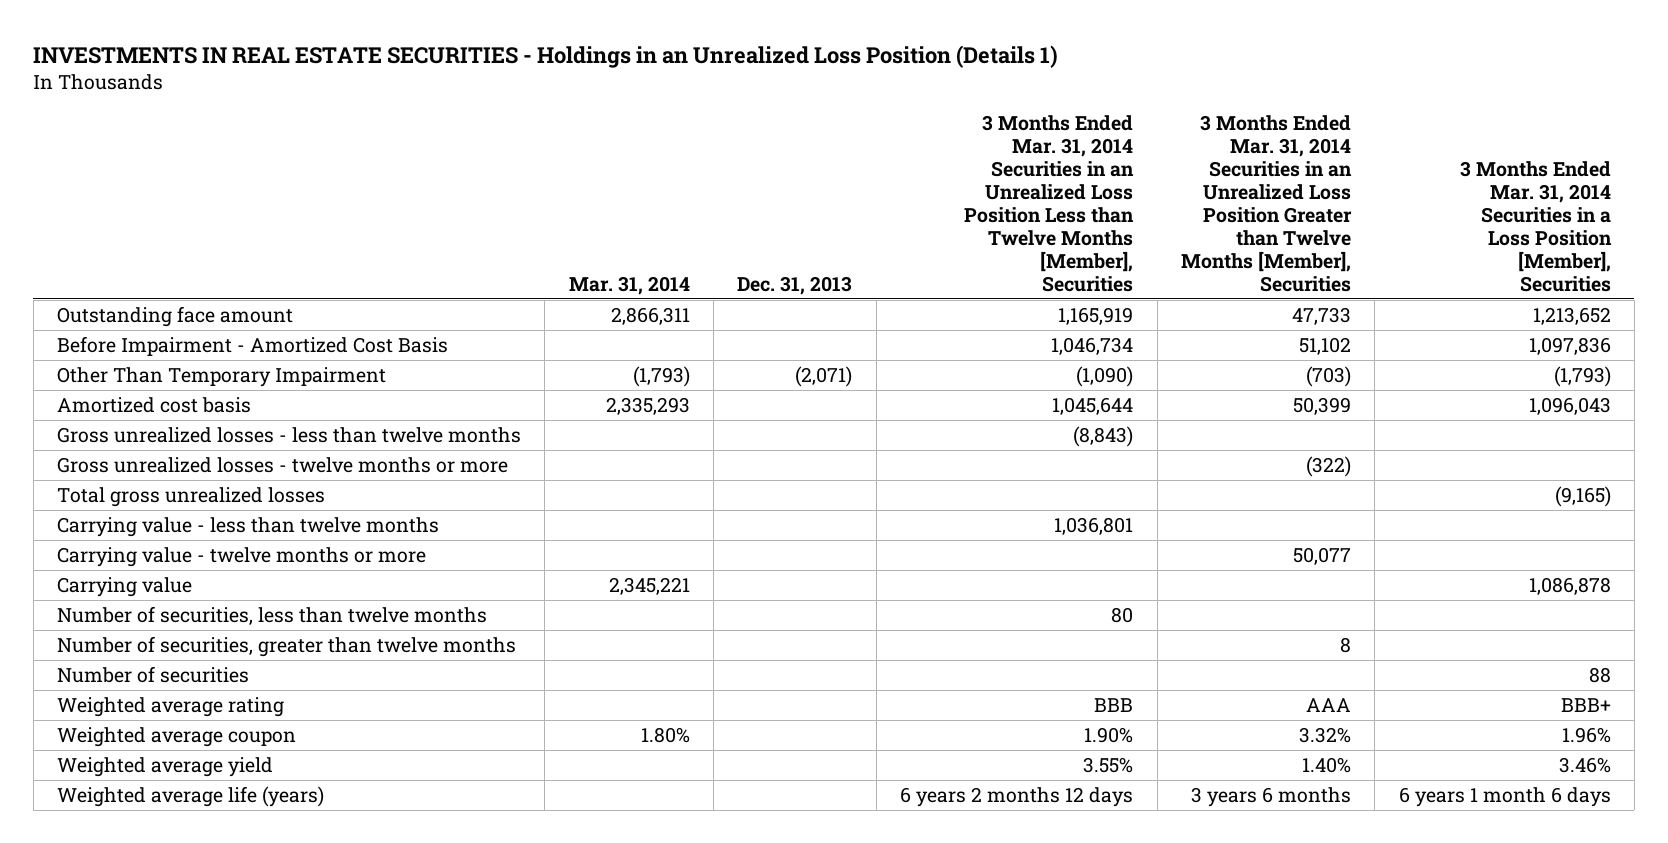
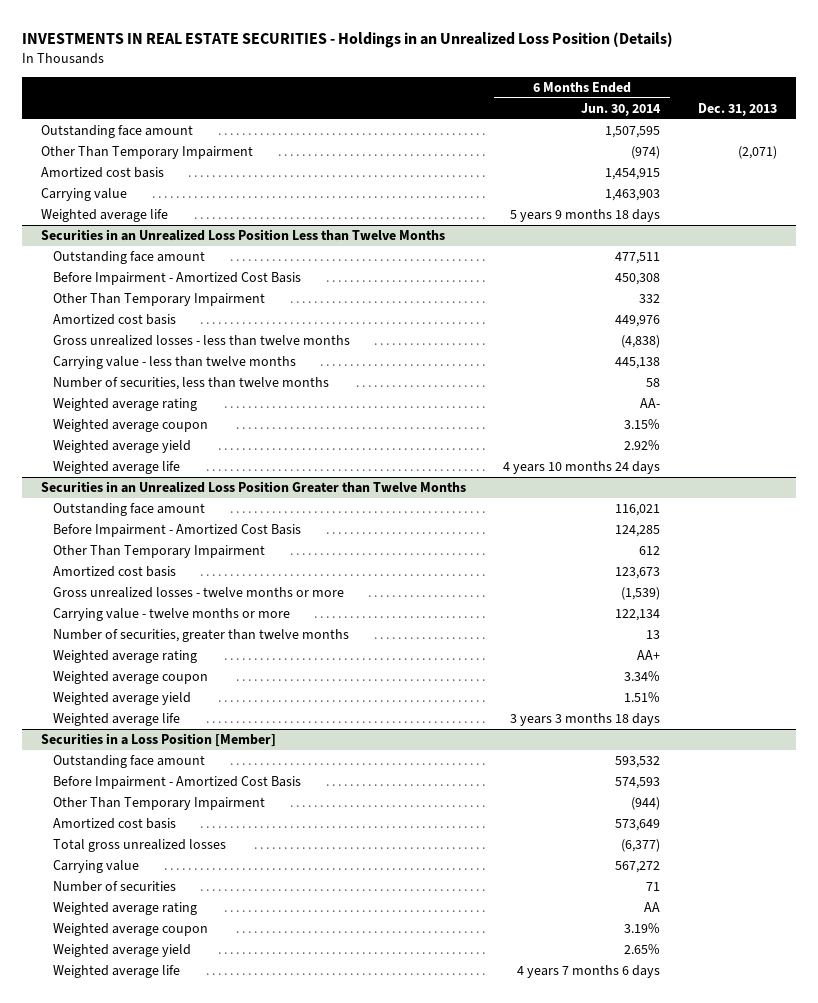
- INVESTMENTS IN REAL ESTATE SECURITIES - Holdings in an Unrealized Loss Position (Details 1)
+ INVESTMENTS IN REAL ESTATE SECURITIES - Holdings in an Unrealized Loss Position (Details)
- | Mar. 31, 2014 | Dec. 31, 2013 | 3 Months Ended Mar. 31, 2014 Securities in an Unrealized Loss Position Less than Twelve Months [Member], Securities | 3 Months Ended Mar. 31, 2014 Securities in an Unrealized Loss Position Greater than Twelve Months [Member], Securities | 3 Months Ended Mar. 31, 2014 Securities in a Loss Position [Member], Securities
+ | 6 Months Ended Jun. 30, 2014 | Dec. 31, 2013
- Before Impairment - Amortized Cost Basis | | | 1,046,734 | 51,102 | 1,097,836
- Gross unrealized losses - less than twelve months | | | (8,843) | |
- Gross unrealized losses - twelve months or more | | | | (322) |
- Total gross unrealized losses | | | | | (9,165)
- Carrying value - less than twelve months | | | 1,036,801 | |
- Carrying value - twelve months or more | | | | 50,077 |
- Number of securities, less than twelve months | | | 80 | |
- Number of securities, greater than twelve months | | | | 8 |
- Number of securities | | | | | 88
- Weighted average rating | | | BBB | AAA | BBB+
- Weighted average coupon | 1.80% | | 1.90% | 3.32% | 1.96%
- Weighted average yield | | | 3.55% | 1.40% | 3.46%
- Weighted average life (years) | | | 6 years 2 months 12 days | 3 years 6 months | 6 years 1 month 6 days
+ Weighted average life | 5 years 9 months 18 days |
+ Securities in an Unrealized Loss Position Less than Twelve Months
+ Outstanding face amount | 477,511 |
+ Before Impairment - Amortized Cost Basis | 450,308 |
+ Other Than Temporary Impairment | 332 |
+ Amortized cost basis | 449,976 |
+ Gross unrealized losses - less than twelve months | (4,838) |
+ Carrying value - less than twelve months | 445,138 |
+ Number of securities, less than twelve months | 58 |
+ Weighted average rating | AA- |
+ Weighted average coupon | 3.15% |
+ Weighted average yield | 2.92% |
+ Weighted average life | 4 years 10 months 24 days |
+ Securities in an Unrealized Loss Position Greater than Twelve Months
+ Outstanding face amount | 116,021 |
+ Before Impairment - Amortized Cost Basis | 124,285 |
+ Other Than Temporary Impairment | 612 |
+ Amortized cost basis | 123,673 |
+ Gross unrealized losses - twelve months or more | (1,539) |
+ Carrying value - twelve months or more | 122,134 |
+ Number of securities, greater than twelve months | 13 |
+ Weighted average rating | AA+ |
+ Weighted average coupon | 3.34% |
+ Weighted average yield | 1.51% |
+ Weighted average life | 3 years 3 months 18 days |
+ Securities in a Loss Position [Member]
+ Outstanding face amount | 593,532 |
+ Before Impairment - Amortized Cost Basis | 574,593 |
+ Other Than Temporary Impairment | (944) |
+ Amortized cost basis | 573,649 |
+ Total gross unrealized losses | (6,377) |
+ Carrying value | 567,272 |
+ Number of securities | 71 |
+ Weighted average rating | AA |
+ Weighted average coupon | 3.19% |
+ Weighted average yield | 2.65% |
+ Weighted average life | 4 years 7 months 6 days |

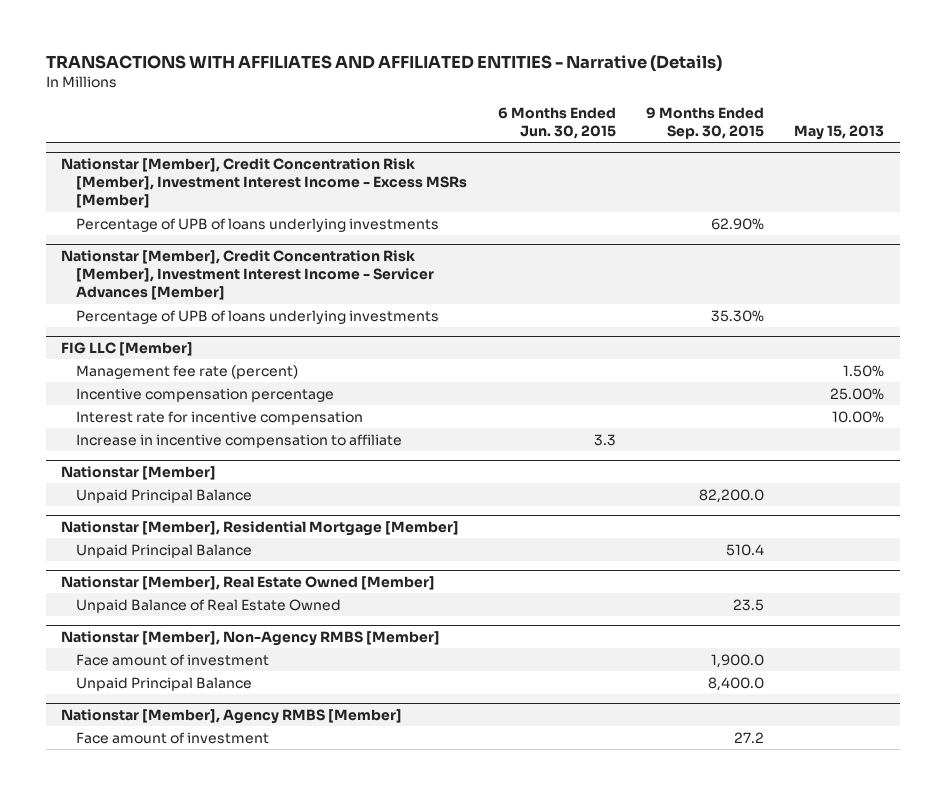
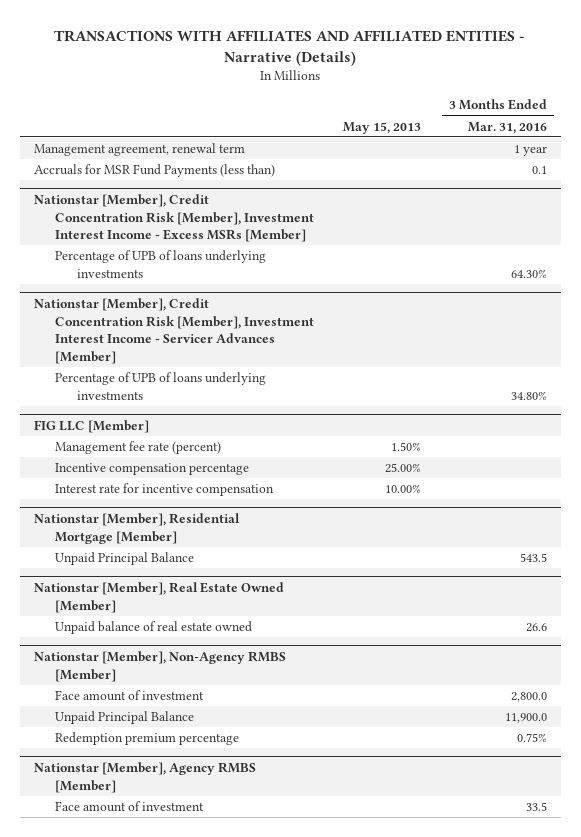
- | 6 Months Ended Jun. 30, 2015 | 9 Months Ended Sep. 30, 2015 | May 15, 2013
+ | May 15, 2013 | 3 Months Ended Mar. 31, 2016
+ Management agreement, renewal term | | 1 year
+ Accruals for MSR Fund Payments (less than) | | 0.1
@ FIG LLC [Member]
- Increase in incentive compensation to affiliate | 3.3 | |
- Nationstar [Member]
- Unpaid Principal Balance | | 82,200.0 |
@ Nationstar [Member], Real Estate Owned [Member]
- Unpaid Balance of Real Estate Owned | | 23.5 |
+ Unpaid balance of real estate owned | | 26.6
@ Nationstar [Member], Non-Agency RMBS [Member]
+ Redemption premium percentage | | 0.75%

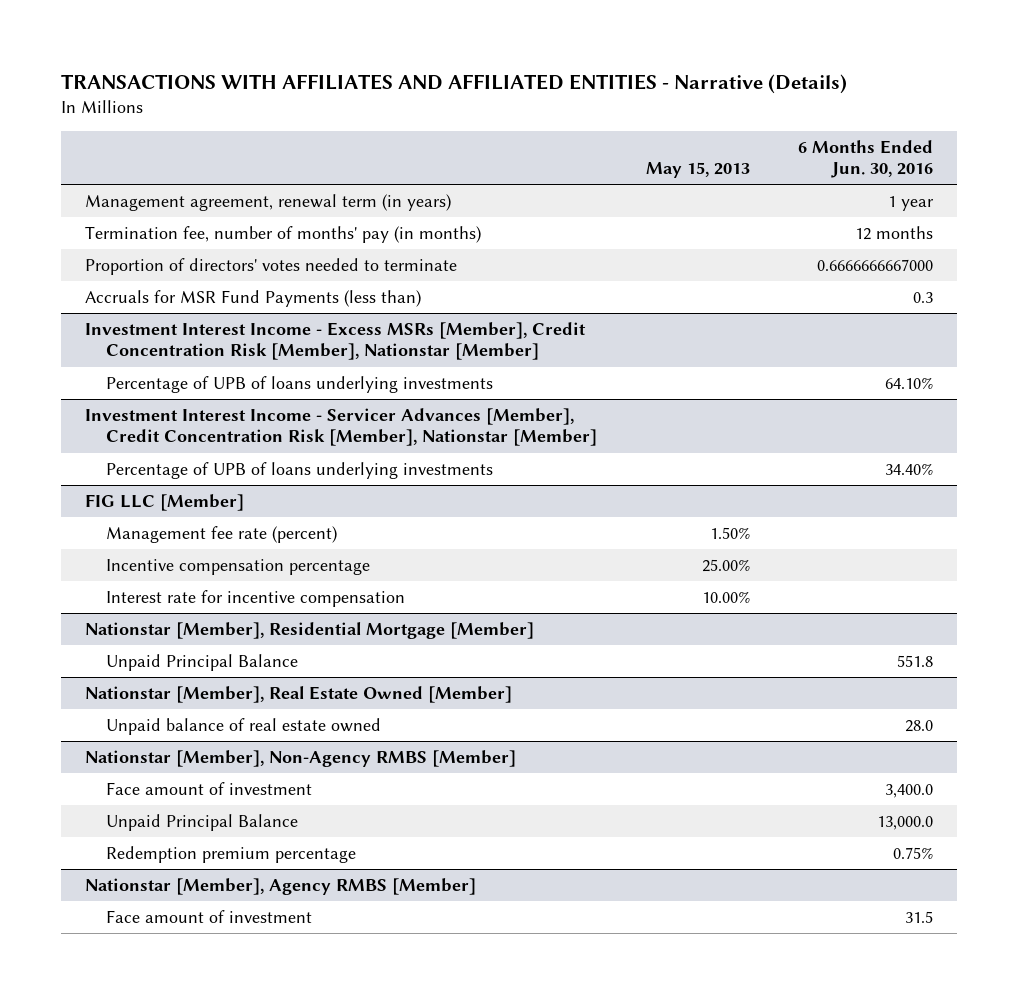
- | May 15, 2013 | 3 Months Ended Mar. 31, 2016
+ | May 15, 2013 | 6 Months Ended Jun. 30, 2016
- Management agreement, renewal term | | 1 year
+ Management agreement, renewal term (in years) | | 1 year
+ Termination fee, number of months' pay (in months) | | 12 months
+ Proportion of directors' votes needed to terminate | | 0.6666666667000
- Nationstar [Member], Credit Concentration Risk [Member], Investment Interest Income - Excess MSRs [Member]
+ Investment Interest Income - Excess MSRs [Member], Credit Concentration Risk [Member], Nationstar [Member]
- Nationstar [Member], Credit Concentration Risk [Member], Investment Interest Income - Servicer Advances [Member]
+ Investment Interest Income - Servicer Advances [Member], Credit Concentration Risk [Member], Nationstar [Member]

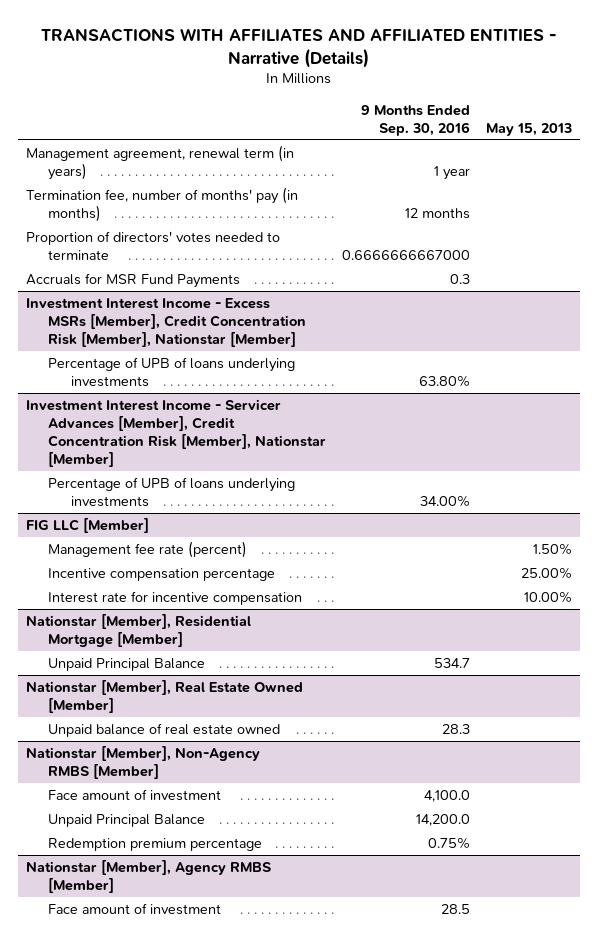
- | May 15, 2013 | 6 Months Ended Jun. 30, 2016
+ | 9 Months Ended Sep. 30, 2016 | May 15, 2013
- Accruals for MSR Fund Payments (less than) | | 0.3
+ Accruals for MSR Fund Payments | 0.3 |

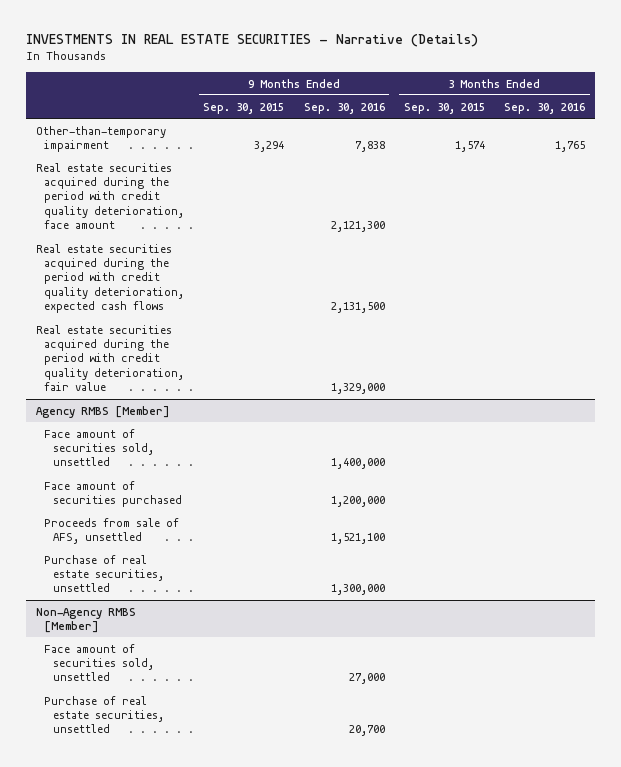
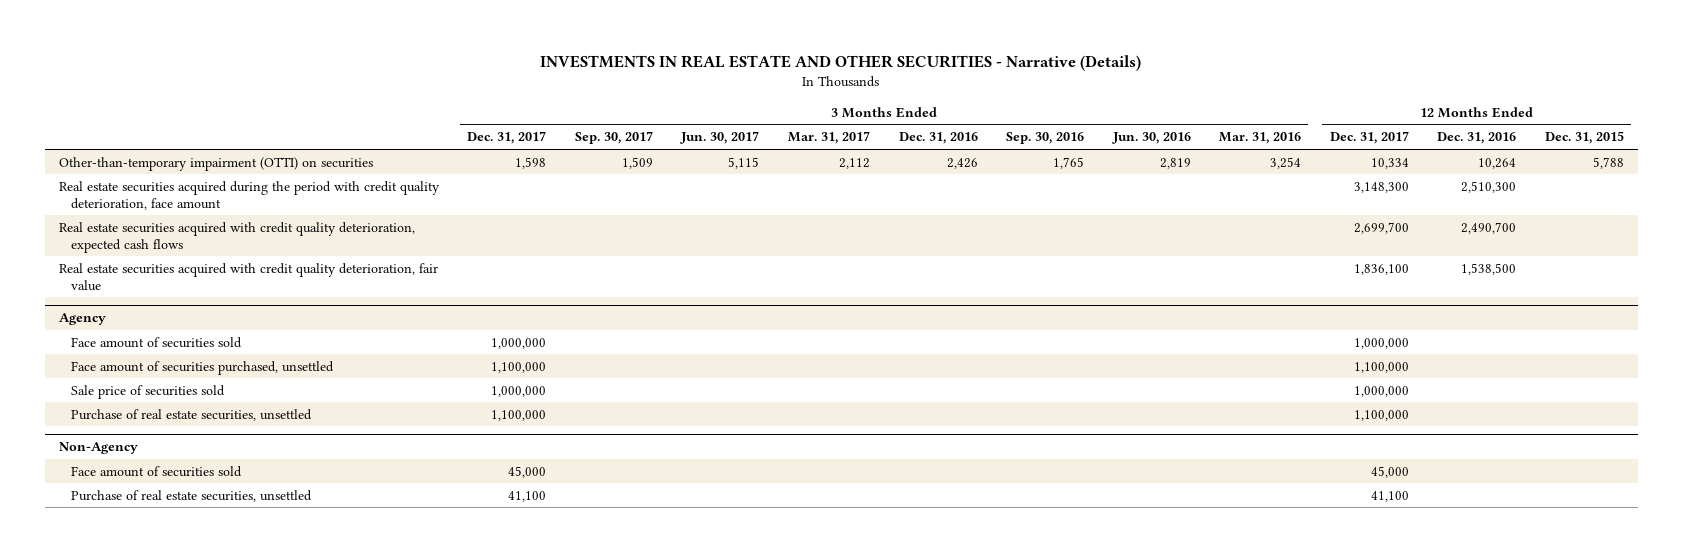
- INVESTMENTS IN REAL ESTATE SECURITIES - Narrative (Details)
+ INVESTMENTS IN REAL ESTATE AND OTHER SECURITIES - Narrative (Details)
- | 9 Months Ended Sep. 30, 2015 | 9 Months Ended Sep. 30, 2016 | 3 Months Ended Sep. 30, 2015 | 3 Months Ended Sep. 30, 2016
+ | 3 Months Ended Dec. 31, 2017 | 3 Months Ended Sep. 30, 2017 | 3 Months Ended Jun. 30, 2017 | 3 Months Ended Mar. 31, 2017 | 3 Months Ended Dec. 31, 2016 | 3 Months Ended Sep. 30, 2016 | 3 Months Ended Jun. 30, 2016 | 3 Months Ended Mar. 31, 2016 | 12 Months Ended Dec. 31, 2017 | 12 Months Ended Dec. 31, 2016 | 12 Months Ended Dec. 31, 2015
- Other-than-temporary impairment | 3,294 | 7,838 | 1,574 | 1,765
+ Other-than-temporary impairment (OTTI) on securities | 1,598 | 1,509 | 5,115 | 2,112 | 2,426 | 1,765 | 2,819 | 3,254 | 10,334 | 10,264 | 5,788
- Real estate securities acquired during the period with credit quality deterioration, expected cash flows | | 2,131,500 | |
- Real estate securities acquired during the period with credit quality deterioration, fair value | | 1,329,000 | |
- Agency RMBS [Member]
- Face amount of securities sold, unsettled | | 1,400,000 | |
- Face amount of securities purchased | | 1,200,000 | |
- Proceeds from sale of AFS, unsettled | | 1,521,100 | |
+ Real estate securities acquired with credit quality deterioration, expected cash flows | | | | | | | | | 2,699,700 | 2,490,700 |
+ Real estate securities acquired with credit quality deterioration, fair value | | | | | | | | | 1,836,100 | 1,538,500 |
+ Agency
+ Face amount of securities sold | 1,000,000 | | | | | | | | 1,000,000 | |
+ Face amount of securities purchased, unsettled | 1,100,000 | | | | | | | | 1,100,000 | |
+ Sale price of securities sold | 1,000,000 | | | | | | | | 1,000,000 | |
- Non-Agency RMBS [Member]
- Face amount of securities sold, unsettled | | 27,000 | |
+ Non-Agency
+ Face amount of securities sold | 45,000 | | | | | | | | 45,000 | |

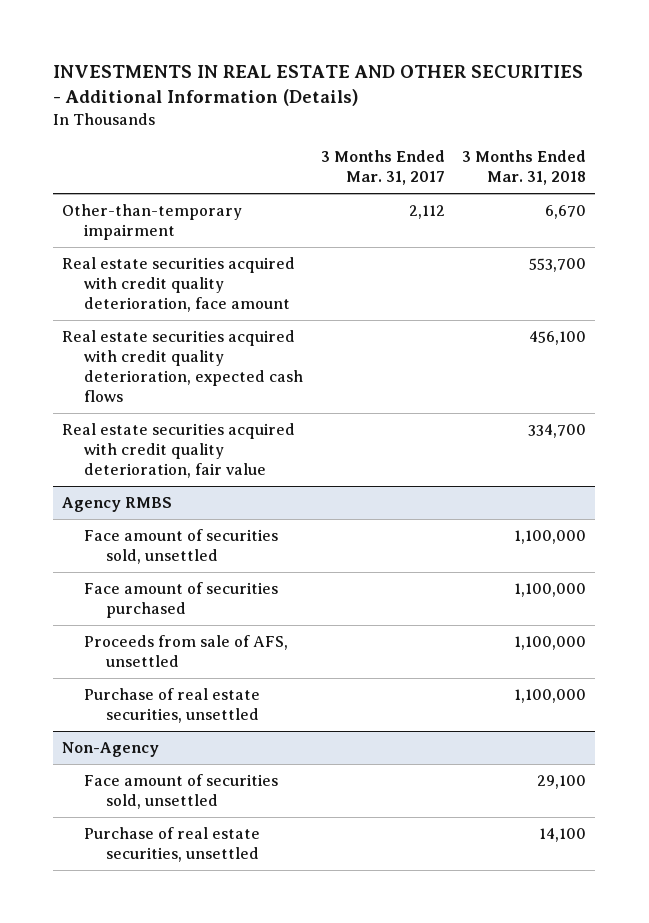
- INVESTMENTS IN REAL ESTATE AND OTHER SECURITIES - Narrative (Details)
+ INVESTMENTS IN REAL ESTATE AND OTHER SECURITIES - Additional Information (Details)
- | 3 Months Ended Dec. 31, 2017 | 3 Months Ended Sep. 30, 2017 | 3 Months Ended Jun. 30, 2017 | 3 Months Ended Mar. 31, 2017 | 3 Months Ended Dec. 31, 2016 | 3 Months Ended Sep. 30, 2016 | 3 Months Ended Jun. 30, 2016 | 3 Months Ended Mar. 31, 2016 | 12 Months Ended Dec. 31, 2017 | 12 Months Ended Dec. 31, 2016 | 12 Months Ended Dec. 31, 2015
+ | 3 Months Ended Mar. 31, 2017 | 3 Months Ended Mar. 31, 2018
- Other-than-temporary impairment (OTTI) on securities | 1,598 | 1,509 | 5,115 | 2,112 | 2,426 | 1,765 | 2,819 | 3,254 | 10,334 | 10,264 | 5,788
- Real estate securities acquired during the period with credit quality deterioration, face amount | | | | | | | | | 3,148,300 | 2,510,300 |
+ Other-than-temporary impairment | 2,112 | 6,670
+ Real estate securities acquired with credit quality deterioration, face amount | | 553,700
- Agency
- Face amount of securities sold | 1,000,000 | | | | | | | | 1,000,000 | |
- Face amount of securities purchased, unsettled | 1,100,000 | | | | | | | | 1,100,000 | |
- Sale price of securities sold | 1,000,000 | | | | | | | | 1,000,000 | |
+ Agency RMBS
+ Face amount of securities sold, unsettled | | 1,100,000
+ Face amount of securities purchased | | 1,100,000
+ Proceeds from sale of AFS, unsettled | | 1,100,000
@ Non-Agency
- Face amount of securities sold | 45,000 | | | | | | | | 45,000 | |
+ Face amount of securities sold, unsettled | | 29,100

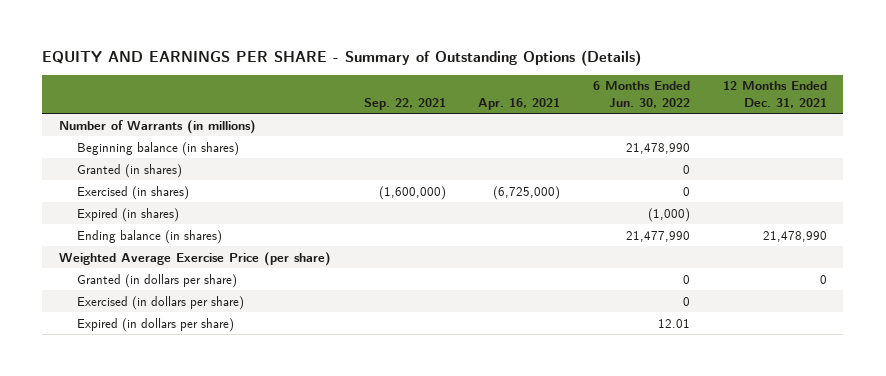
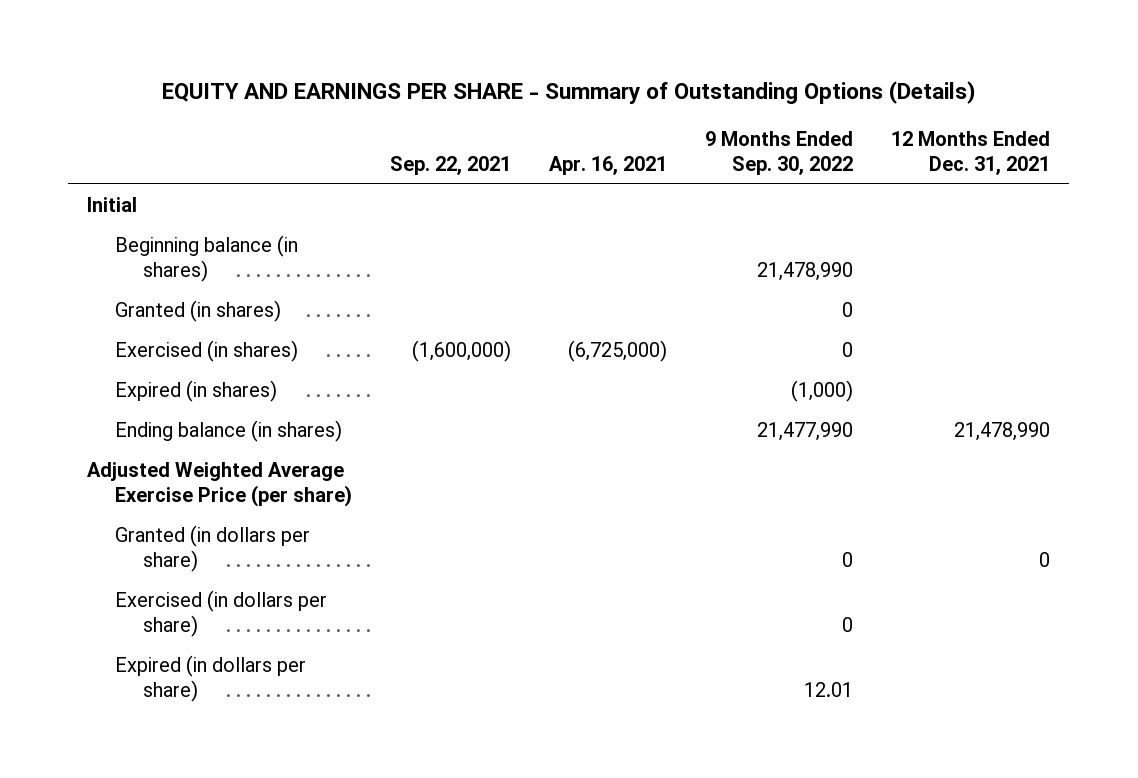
- | Sep. 22, 2021 | Apr. 16, 2021 | 6 Months Ended Jun. 30, 2022 | 12 Months Ended Dec. 31, 2021
+ | Sep. 22, 2021 | Apr. 16, 2021 | 9 Months Ended Sep. 30, 2022 | 12 Months Ended Dec. 31, 2021
- Number of Warrants (in millions)
+ Initial
- Weighted Average Exercise Price (per share)
+ Adjusted Weighted Average Exercise Price (per share)

